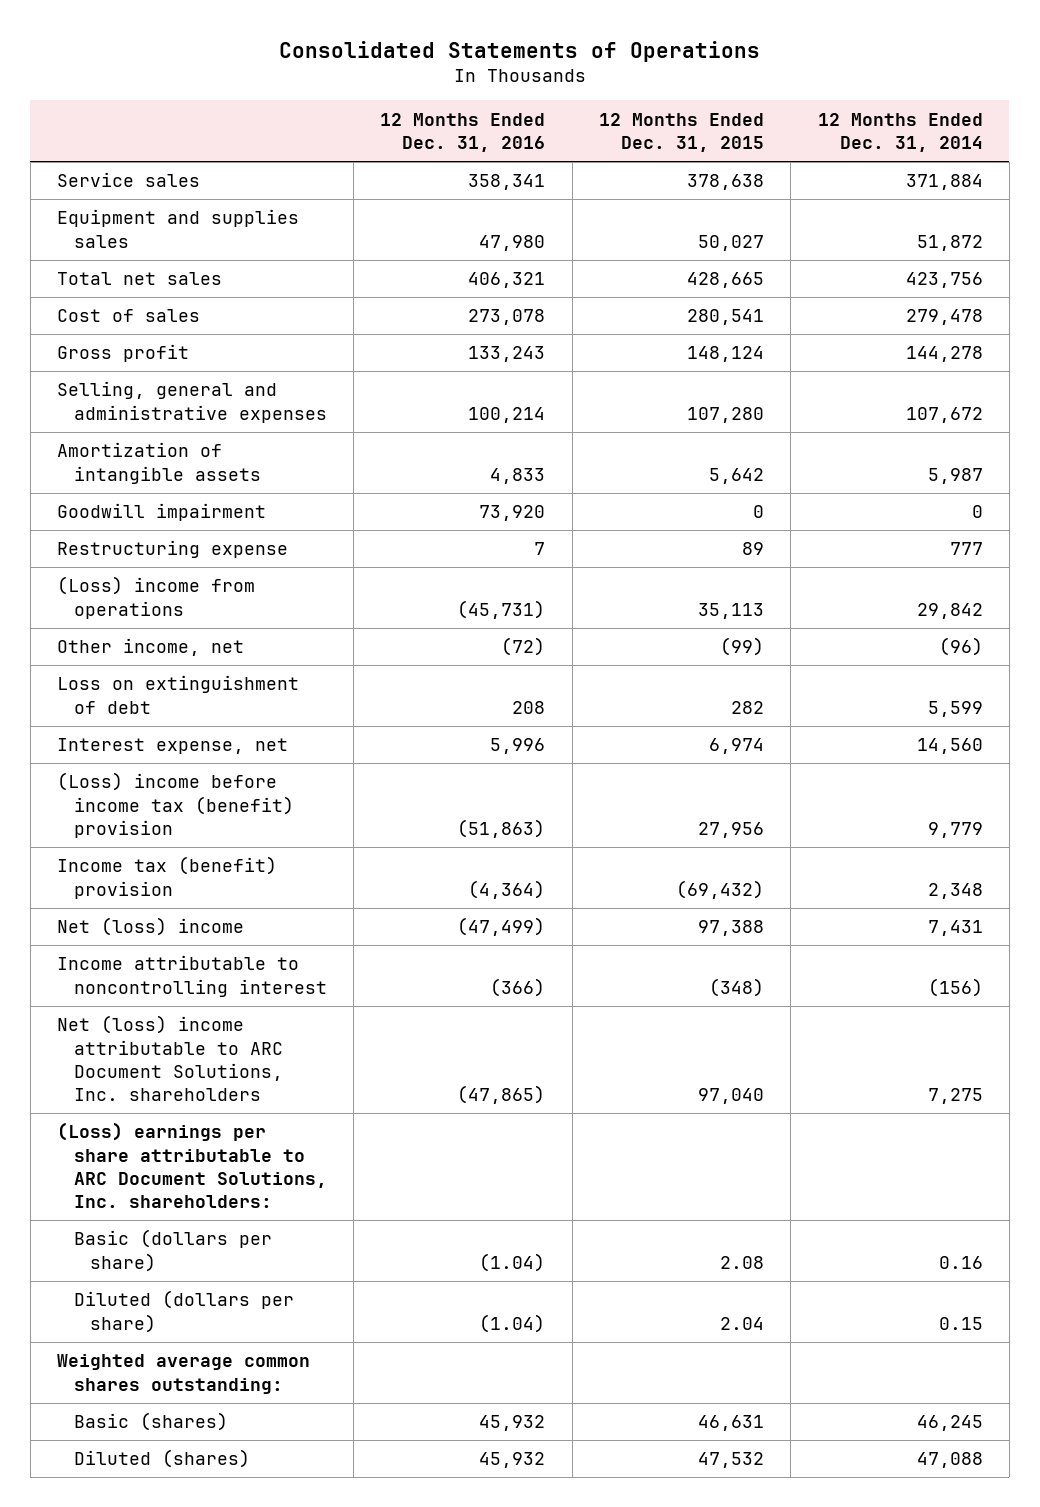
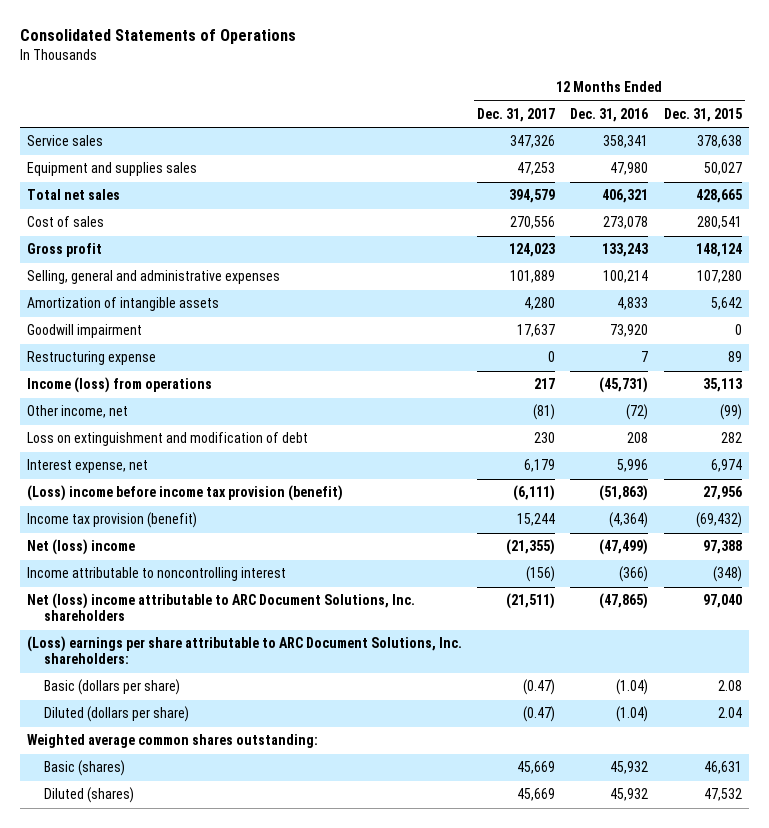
- | 12 Months Ended Dec. 31, 2016 | 12 Months Ended Dec. 31, 2015 | 12 Months Ended Dec. 31, 2014
+ | 12 Months Ended Dec. 31, 2017 | 12 Months Ended Dec. 31, 2016 | 12 Months Ended Dec. 31, 2015
- (Loss) income from operations | (45,731) | 35,113 | 29,842
+ Income (loss) from operations | 217 | (45,731) | 35,113
- Loss on extinguishment of debt | 208 | 282 | 5,599
+ Loss on extinguishment and modification of debt | 230 | 208 | 282
- (Loss) income before income tax (benefit) provision | (51,863) | 27,956 | 9,779
- Income tax (benefit) provision | (4,364) | (69,432) | 2,348
+ (Loss) income before income tax provision (benefit) | (6,111) | (51,863) | 27,956
+ Income tax provision (benefit) | 15,244 | (4,364) | (69,432)

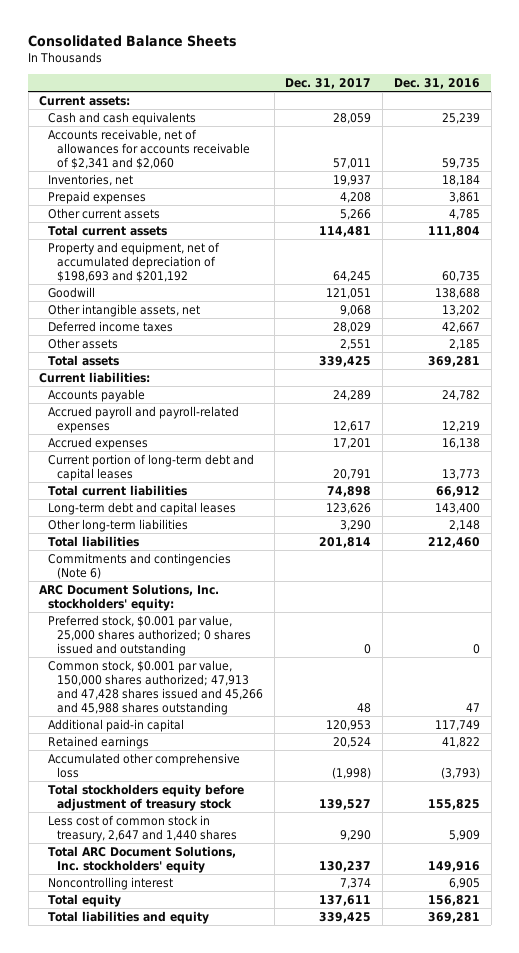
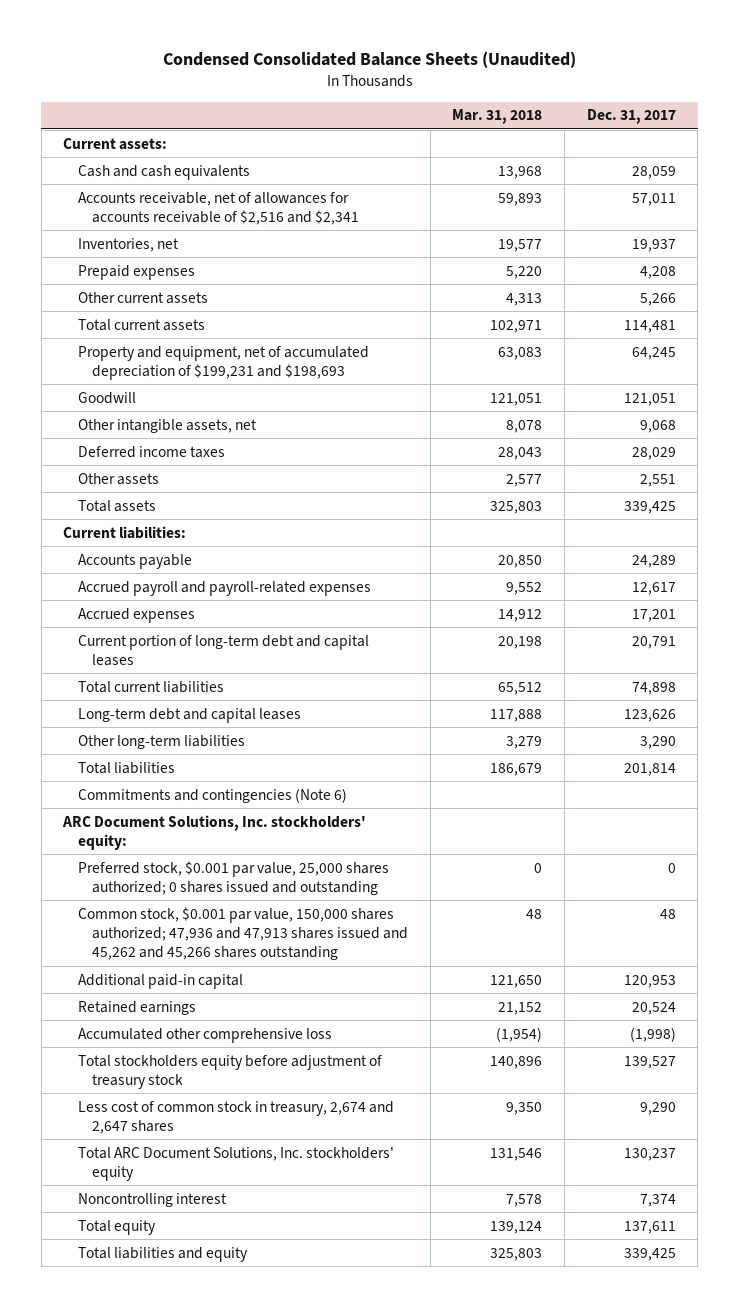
- Consolidated Balance Sheets
+ Condensed Consolidated Balance Sheets (Unaudited)
- | Dec. 31, 2017 | Dec. 31, 2016
+ | Mar. 31, 2018 | Dec. 31, 2017
- Accounts receivable, net of allowances for accounts receivable of $2,341 and $2,060 | 57,011 | 59,735
+ Accounts receivable, net of allowances for accounts receivable of $2,516 and $2,341 | 59,893 | 57,011
- Property and equipment, net of accumulated depreciation of $198,693 and $201,192 | 64,245 | 60,735
+ Property and equipment, net of accumulated depreciation of $199,231 and $198,693 | 63,083 | 64,245
- Common stock, $0.001 par value, 150,000 shares authorized; 47,913 and 47,428 shares issued and 45,266 and 45,988 shares outstanding | 48 | 47
+ Common stock, $0.001 par value, 150,000 shares authorized; 47,936 and 47,913 shares issued and 45,262 and 45,266 shares outstanding | 48 | 48
- Less cost of common stock in treasury, 2,647 and 1,440 shares | 9,290 | 5,909
+ Less cost of common stock in treasury, 2,674 and 2,647 shares | 9,350 | 9,290

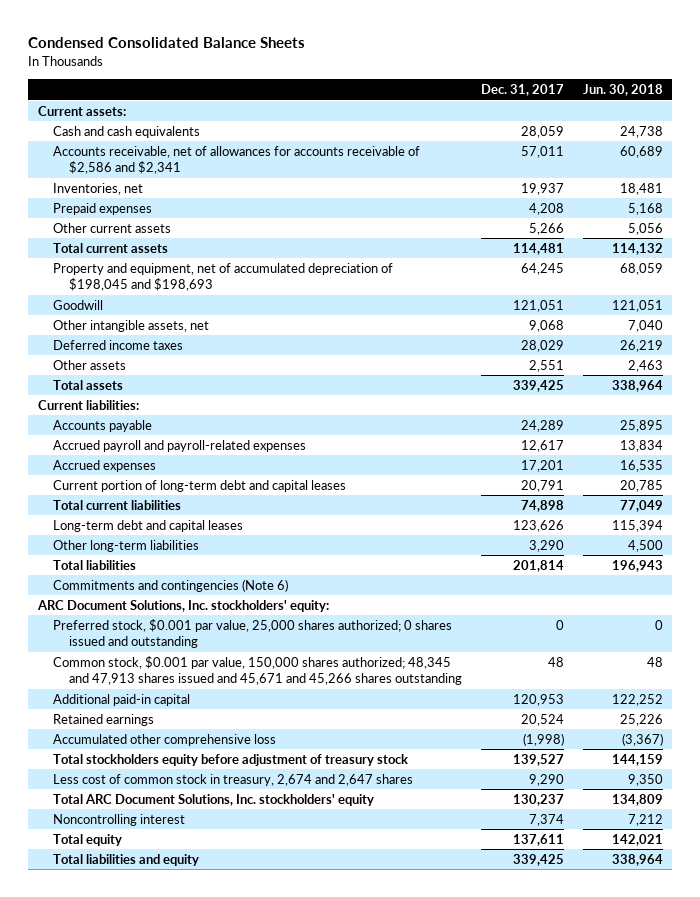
- Condensed Consolidated Balance Sheets (Unaudited)
+ Condensed Consolidated Balance Sheets
- | Mar. 31, 2018 | Dec. 31, 2017
+ | Dec. 31, 2017 | Jun. 30, 2018
- Accounts receivable, net of allowances for accounts receivable of $2,516 and $2,341 | 59,893 | 57,011
+ Accounts receivable, net of allowances for accounts receivable of $2,586 and $2,341 | 57,011 | 60,689
- Property and equipment, net of accumulated depreciation of $199,231 and $198,693 | 63,083 | 64,245
+ Property and equipment, net of accumulated depreciation of $198,045 and $198,693 | 64,245 | 68,059
- Common stock, $0.001 par value, 150,000 shares authorized; 47,936 and 47,913 shares issued and 45,262 and 45,266 shares outstanding | 48 | 48
+ Common stock, $0.001 par value, 150,000 shares authorized; 48,345 and 47,913 shares issued and 45,671 and 45,266 shares outstanding | 48 | 48

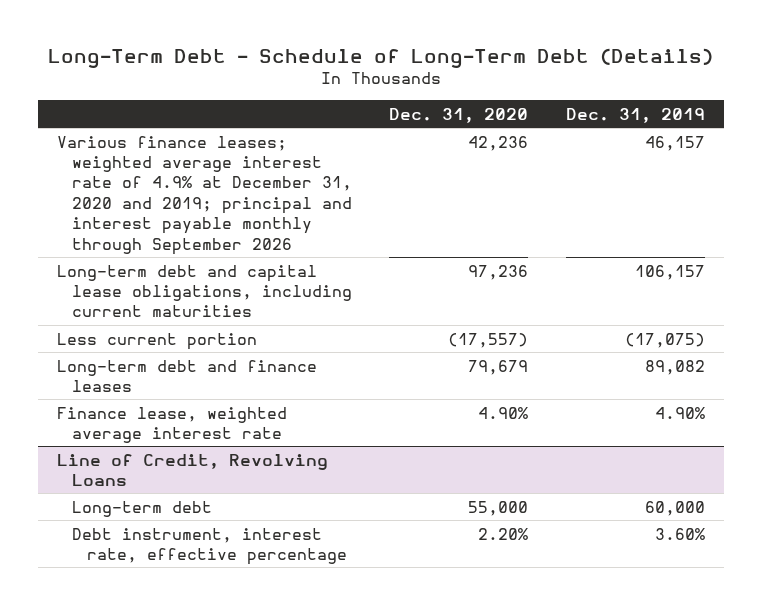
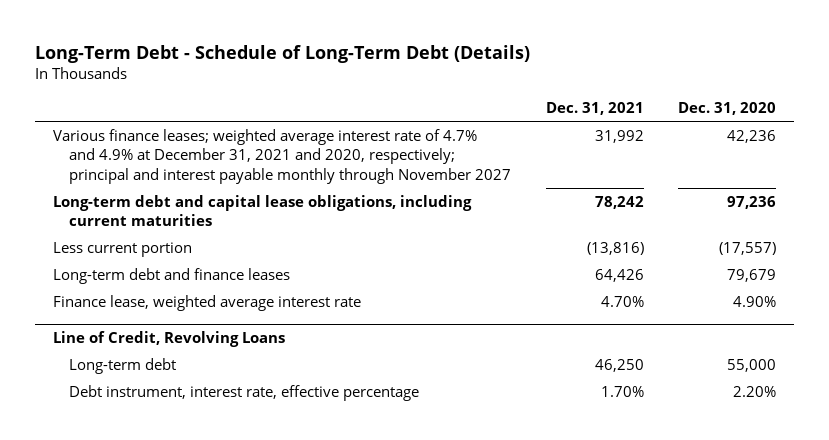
- | Dec. 31, 2020 | Dec. 31, 2019
+ | Dec. 31, 2021 | Dec. 31, 2020
- Various finance leases; weighted average interest rate of 4.9% at December 31, 2020 and 2019; principal and interest payable monthly through September 2026 | 42,236 | 46,157
+ Various finance leases; weighted average interest rate of 4.7% and 4.9% at December 31, 2021 and 2020, respectively; principal and interest payable monthly through November 2027 | 31,992 | 42,236

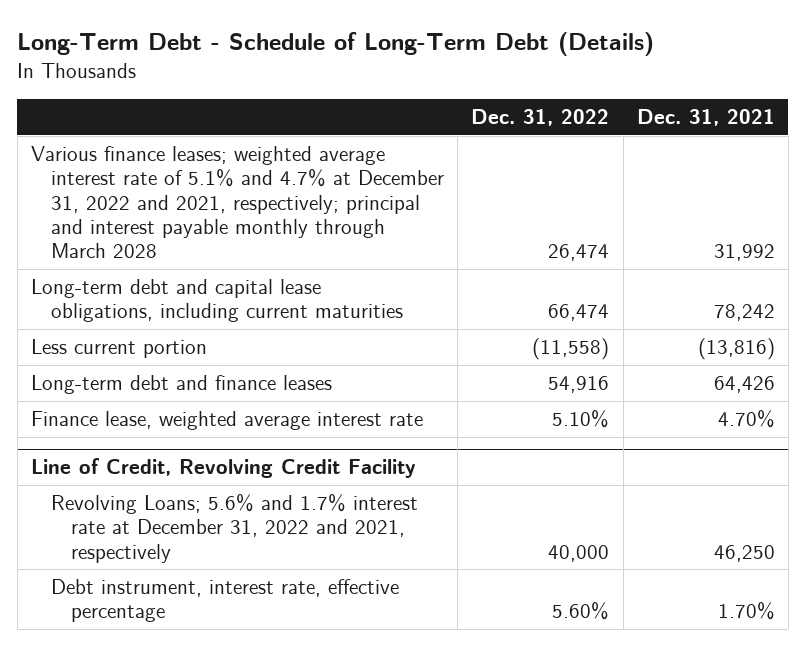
- | Dec. 31, 2021 | Dec. 31, 2020
+ | Dec. 31, 2022 | Dec. 31, 2021
- Various finance leases; weighted average interest rate of 4.7% and 4.9% at December 31, 2021 and 2020, respectively; principal and interest payable monthly through November 2027 | 31,992 | 42,236
+ Various finance leases; weighted average interest rate of 5.1% and 4.7% at December 31, 2022 and 2021, respectively; principal and interest payable monthly through March 2028 | 26,474 | 31,992
- Line of Credit, Revolving Loans
- Long-term debt | 46,250 | 55,000
+ Line of Credit, Revolving Credit Facility
+ Revolving Loans; 5.6% and 1.7% interest rate at December 31, 2022 and 2021, respectively | 40,000 | 46,250

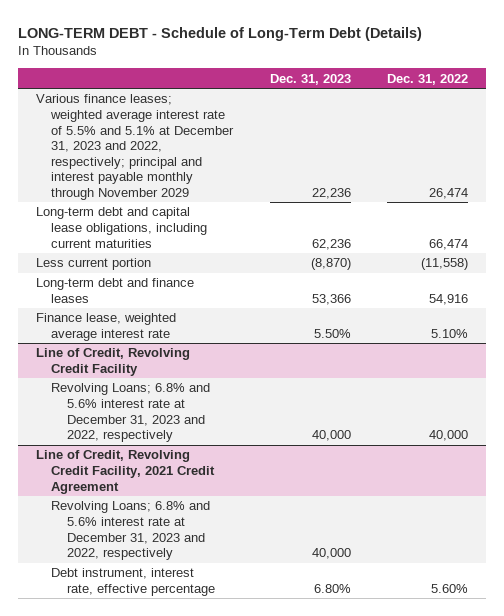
- Long-Term Debt - Schedule of Long-Term Debt (Details)
+ LONG-TERM DEBT - Schedule of Long-Term Debt (Details)
- | Dec. 31, 2022 | Dec. 31, 2021
+ | Dec. 31, 2023 | Dec. 31, 2022
- Various finance leases; weighted average interest rate of 5.1% and 4.7% at December 31, 2022 and 2021, respectively; principal and interest payable monthly through March 2028 | 26,474 | 31,992
+ Various finance leases; weighted average interest rate of 5.5% and 5.1% at December 31, 2023 and 2022, respectively; principal and interest payable monthly through November 2029 | 22,236 | 26,474
@ Line of Credit, Revolving Credit Facility
- Revolving Loans; 5.6% and 1.7% interest rate at December 31, 2022 and 2021, respectively | 40,000 | 46,250
+ Revolving Loans; 6.8% and 5.6% interest rate at December 31, 2023 and 2022, respectively | 40,000 | 40,000
+ Line of Credit, Revolving Credit Facility, 2021 Credit Agreement
+ Revolving Loans; 6.8% and 5.6% interest rate at December 31, 2023 and 2022, respectively | 40,000 |

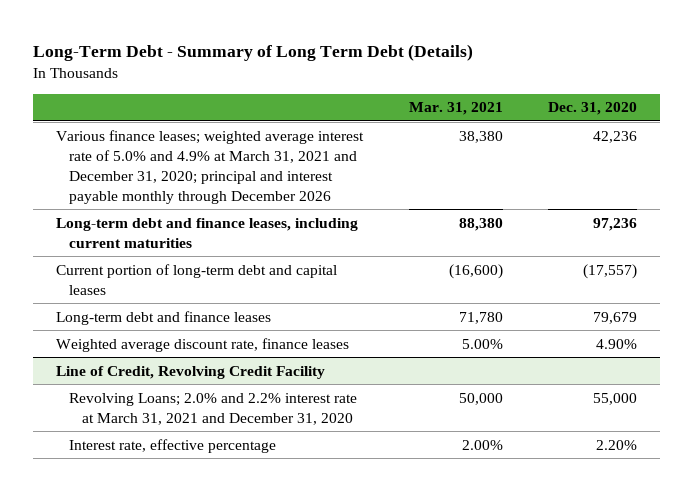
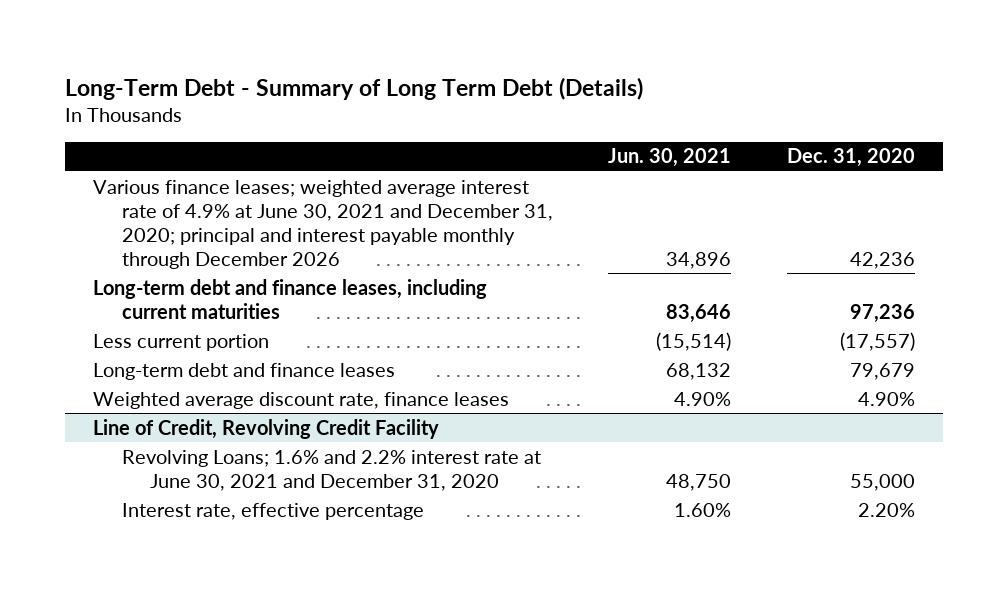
- | Mar. 31, 2021 | Dec. 31, 2020
+ | Jun. 30, 2021 | Dec. 31, 2020
- Various finance leases; weighted average interest rate of 5.0% and 4.9% at March 31, 2021 and December 31, 2020; principal and interest payable monthly through December 2026 | 38,380 | 42,236
+ Various finance leases; weighted average interest rate of 4.9% at June 30, 2021 and December 31, 2020; principal and interest payable monthly through December 2026 | 34,896 | 42,236
- Current portion of long-term debt and capital leases | (16,600) | (17,557)
+ Less current portion | (15,514) | (17,557)
@ Line of Credit, Revolving Credit Facility
- Revolving Loans; 2.0% and 2.2% interest rate at March 31, 2021 and December 31, 2020 | 50,000 | 55,000
+ Revolving Loans; 1.6% and 2.2% interest rate at June 30, 2021 and December 31, 2020 | 48,750 | 55,000

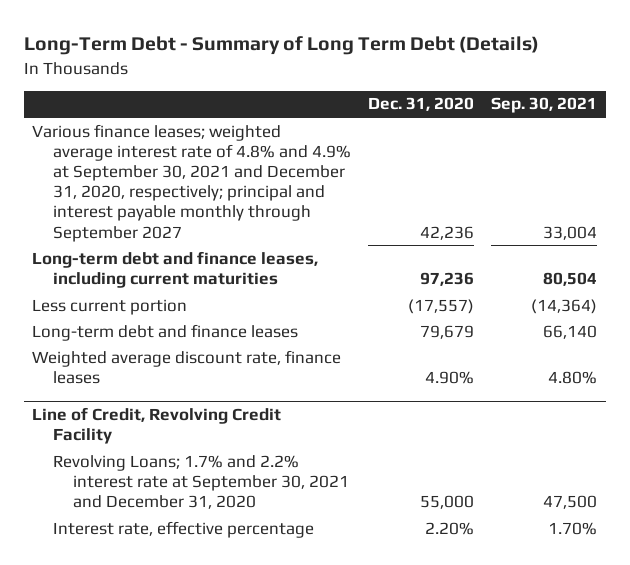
- | Jun. 30, 2021 | Dec. 31, 2020
+ | Dec. 31, 2020 | Sep. 30, 2021
- Various finance leases; weighted average interest rate of 4.9% at June 30, 2021 and December 31, 2020; principal and interest payable monthly through December 2026 | 34,896 | 42,236
+ Various finance leases; weighted average interest rate of 4.8% and 4.9% at September 30, 2021 and December 31, 2020, respectively; principal and interest payable monthly through September 2027 | 42,236 | 33,004
@ Line of Credit, Revolving Credit Facility
- Revolving Loans; 1.6% and 2.2% interest rate at June 30, 2021 and December 31, 2020 | 48,750 | 55,000
+ Revolving Loans; 1.7% and 2.2% interest rate at September 30, 2021 and December 31, 2020 | 55,000 | 47,500

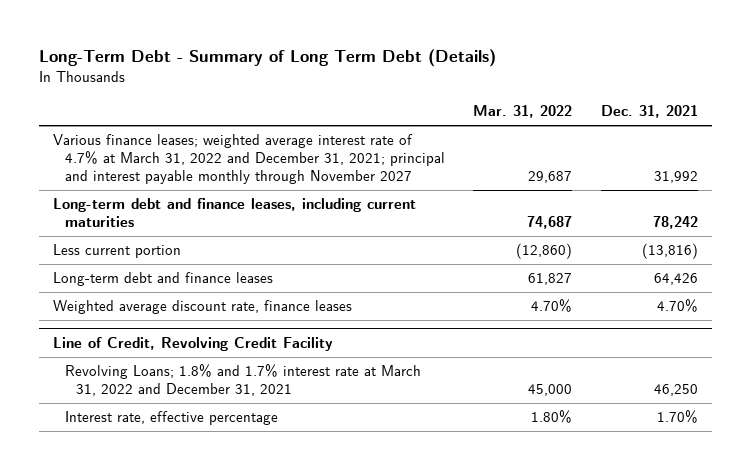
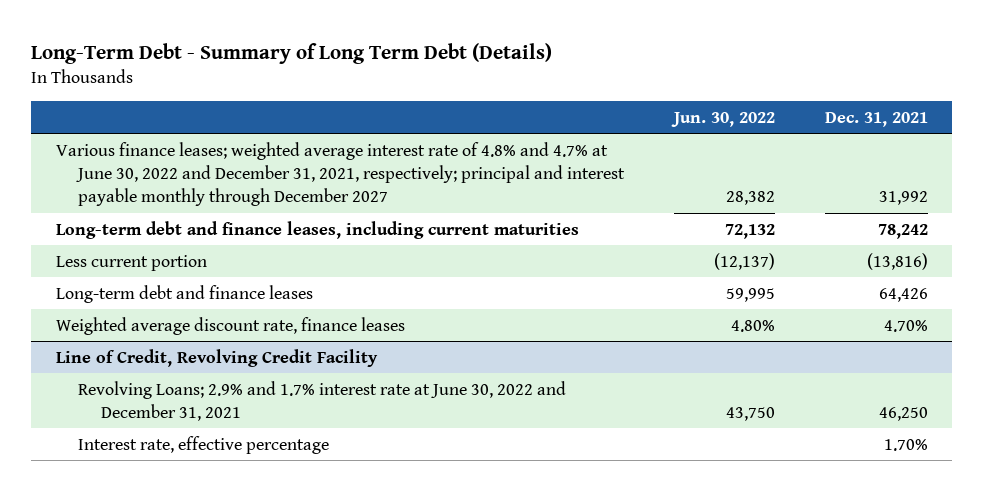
- | Mar. 31, 2022 | Dec. 31, 2021
+ | Jun. 30, 2022 | Dec. 31, 2021
- Various finance leases; weighted average interest rate of 4.7% at March 31, 2022 and December 31, 2021; principal and interest payable monthly through November 2027 | 29,687 | 31,992
+ Various finance leases; weighted average interest rate of 4.8% and 4.7% at June 30, 2022 and December 31, 2021, respectively; principal and interest payable monthly through December 2027 | 28,382 | 31,992
@ Line of Credit, Revolving Credit Facility
- Revolving Loans; 1.8% and 1.7% interest rate at March 31, 2022 and December 31, 2021 | 45,000 | 46,250
+ Revolving Loans; 2.9% and 1.7% interest rate at June 30, 2022 and December 31, 2021 | 43,750 | 46,250

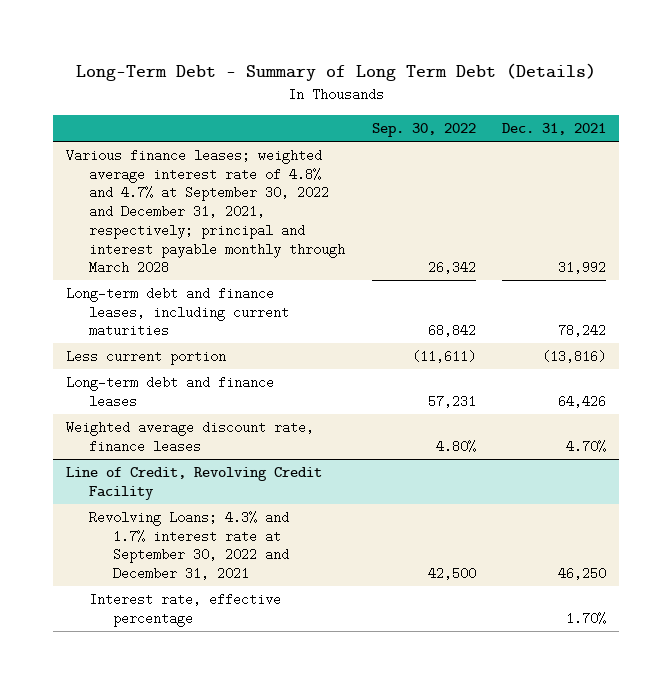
- | Jun. 30, 2022 | Dec. 31, 2021
+ | Sep. 30, 2022 | Dec. 31, 2021
- Various finance leases; weighted average interest rate of 4.8% and 4.7% at June 30, 2022 and December 31, 2021, respectively; principal and interest payable monthly through December 2027 | 28,382 | 31,992
+ Various finance leases; weighted average interest rate of 4.8% and 4.7% at September 30, 2022 and December 31, 2021, respectively; principal and interest payable monthly through March 2028 | 26,342 | 31,992
@ Line of Credit, Revolving Credit Facility
- Revolving Loans; 2.9% and 1.7% interest rate at June 30, 2022 and December 31, 2021 | 43,750 | 46,250
+ Revolving Loans; 4.3% and 1.7% interest rate at September 30, 2022 and December 31, 2021 | 42,500 | 46,250

